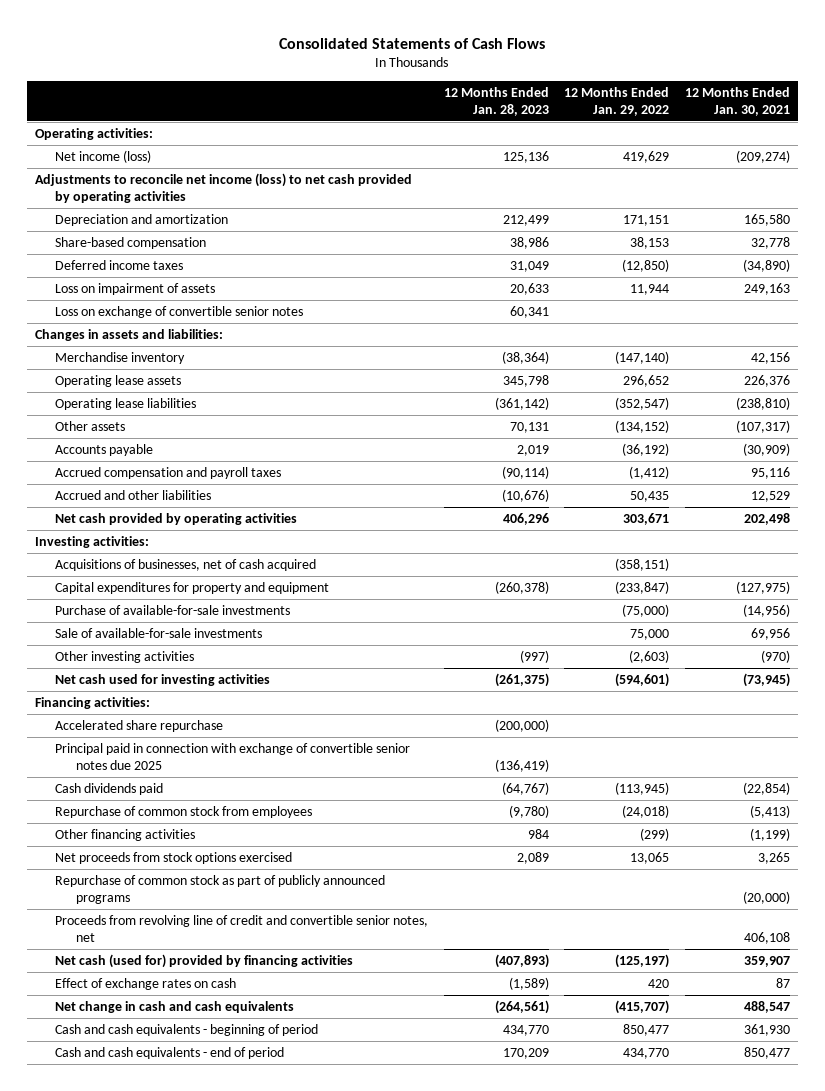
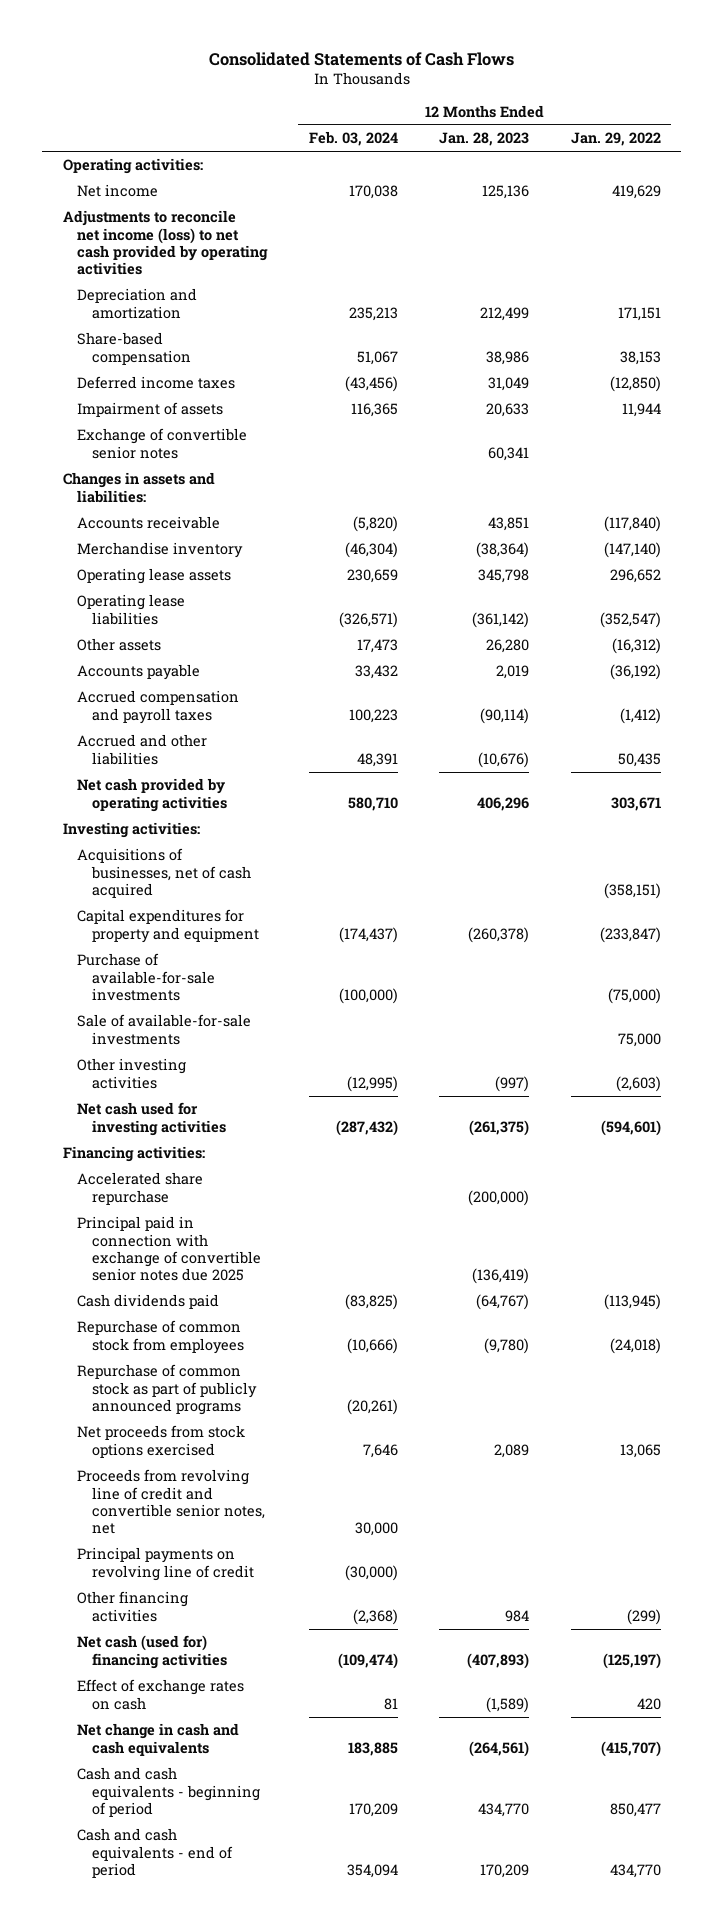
- | 12 Months Ended Jan. 28, 2023 | 12 Months Ended Jan. 29, 2022 | 12 Months Ended Jan. 30, 2021
+ | 12 Months Ended Feb. 03, 2024 | 12 Months Ended Jan. 28, 2023 | 12 Months Ended Jan. 29, 2022
- Net income (loss) | 125,136 | 419,629 | (209,274)
+ Net income | 170,038 | 125,136 | 419,629
- Loss on impairment of assets | 20,633 | 11,944 | 249,163
- Loss on exchange of convertible senior notes | 60,341 | |
+ Impairment of assets | 116,365 | 20,633 | 11,944
+ Exchange of convertible senior notes | | 60,341 |
+ Accounts receivable | (5,820) | 43,851 | (117,840)
- Other assets | 70,131 | (134,152) | (107,317)
+ Other assets | 17,473 | 26,280 | (16,312)
moved down: Net proceeds from stock options exercised | 7,646 | 2,089 | 13,065
- Net cash (used for) provided by financing activities | (407,893) | (125,197) | 359,907
+ Principal payments on revolving line of credit | (30,000) | |
moved down: Other financing activities | (2,368) | 984 | (299)
+ Net cash (used for) financing activities | (109,474) | (407,893) | (125,197)

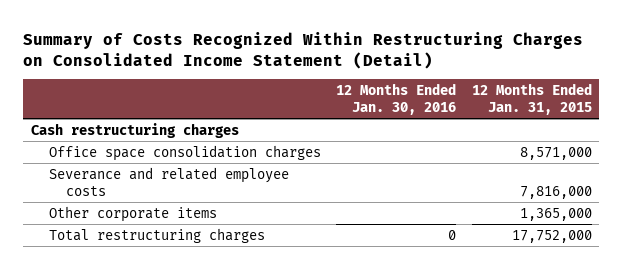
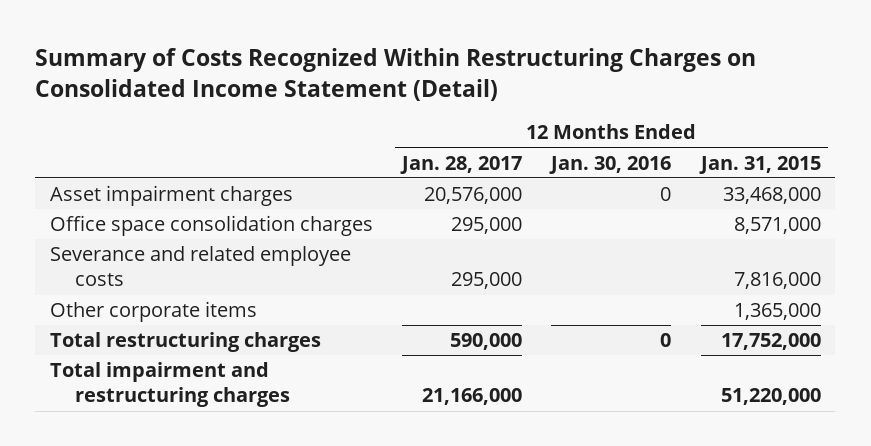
- | 12 Months Ended Jan. 30, 2016 | 12 Months Ended Jan. 31, 2015
+ | 12 Months Ended Jan. 28, 2017 | 12 Months Ended Jan. 30, 2016 | 12 Months Ended Jan. 31, 2015
- Cash restructuring charges
+ Asset impairment charges | 20,576,000 | 0 | 33,468,000
+ Total impairment and restructuring charges | 21,166,000 | | 51,220,000

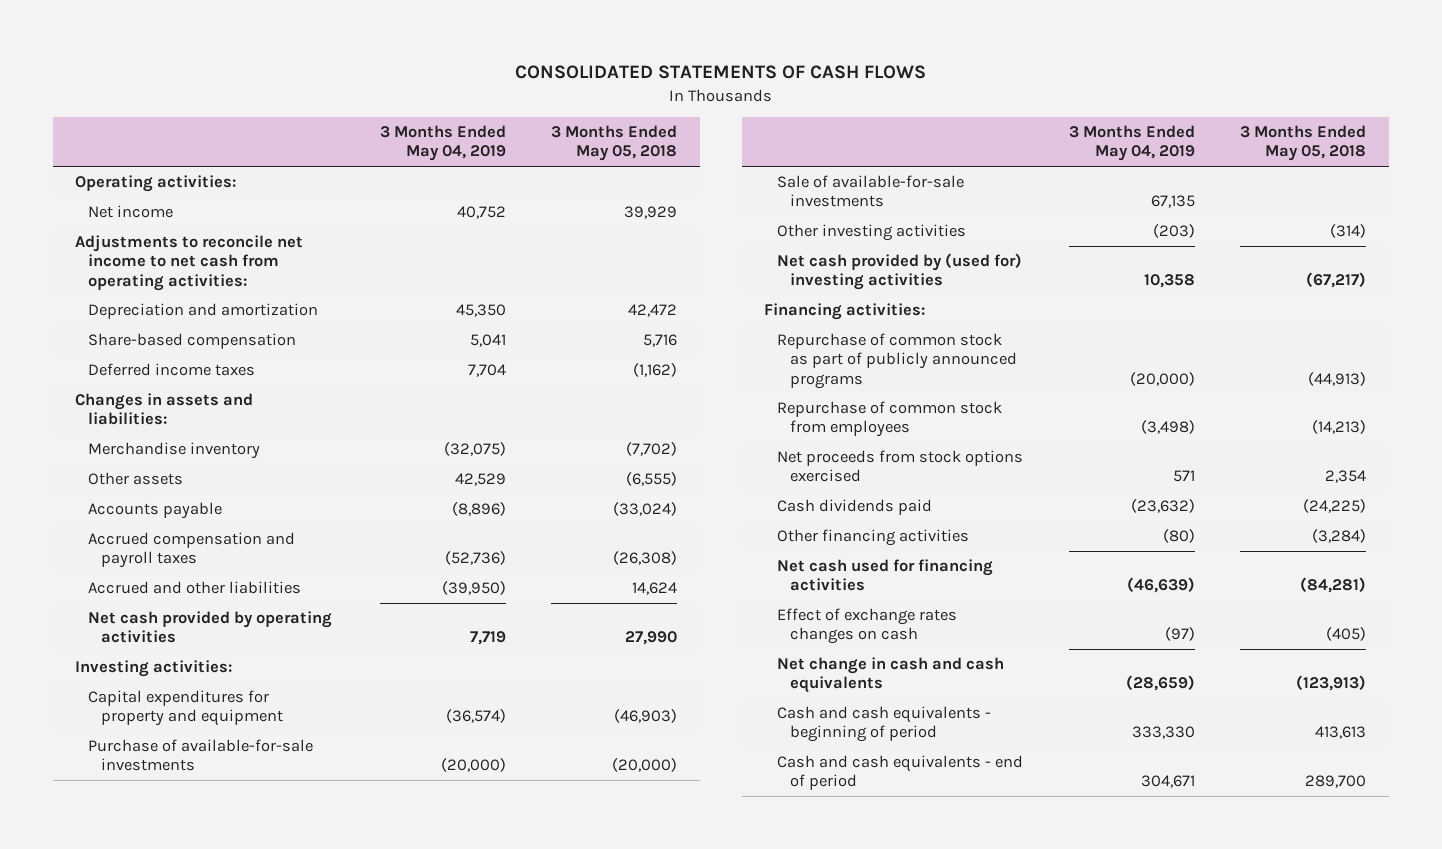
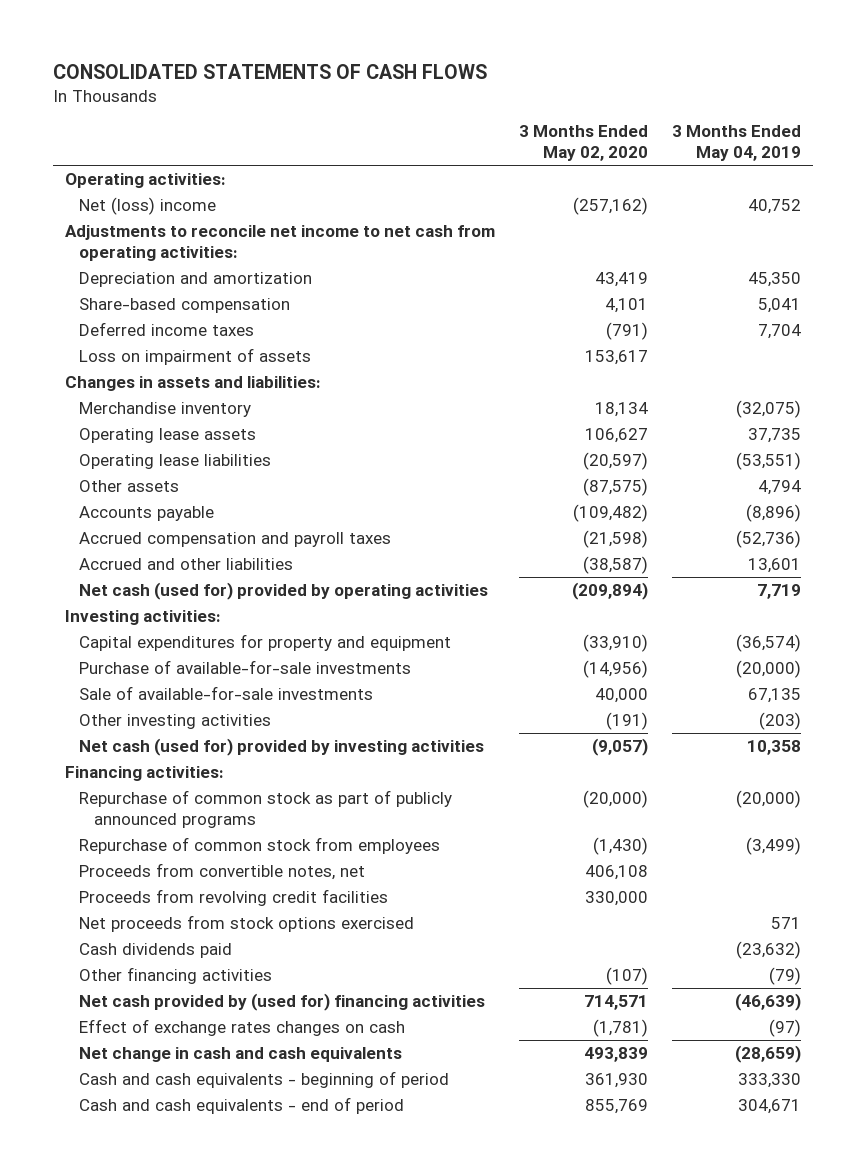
- | 3 Months Ended May 04, 2019 | 3 Months Ended May 05, 2018
+ | 3 Months Ended May 02, 2020 | 3 Months Ended May 04, 2019
- Net income | 40,752 | 39,929
+ Net (loss) income | (257,162) | 40,752
+ Loss on impairment of assets | 153,617 |
- Other assets | 42,529 | (6,555)
+ Operating lease assets | 106,627 | 37,735
+ Operating lease liabilities | (20,597) | (53,551)
+ Other assets | (87,575) | 4,794
- Accrued and other liabilities | (39,950) | 14,624
- Net cash provided by operating activities | 7,719 | 27,990
+ Accrued and other liabilities | (38,587) | 13,601
+ Net cash (used for) provided by operating activities | (209,894) | 7,719
- Net cash provided by (used for) investing activities | 10,358 | (67,217)
+ Net cash (used for) provided by investing activities | (9,057) | 10,358
- Repurchase of common stock from employees | (3,498) | (14,213)
+ Repurchase of common stock from employees | (1,430) | (3,499)
+ Proceeds from convertible notes, net | 406,108 |
+ Proceeds from revolving credit facilities | 330,000 |
- Other financing activities | (80) | (3,284)
- Net cash used for financing activities | (46,639) | (84,281)
+ Other financing activities | (107) | (79)
+ Net cash provided by (used for) financing activities | 714,571 | (46,639)

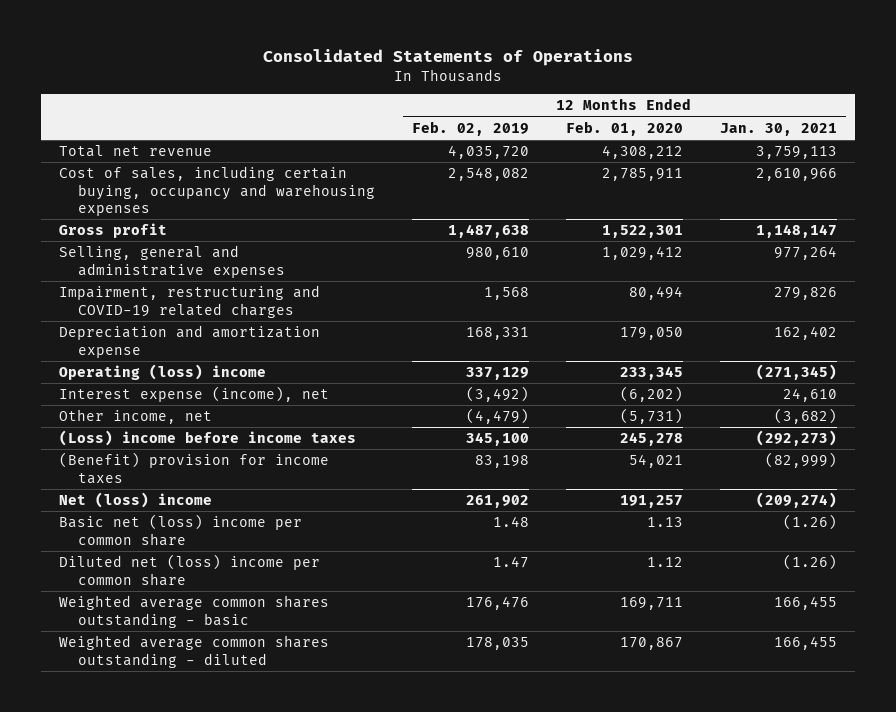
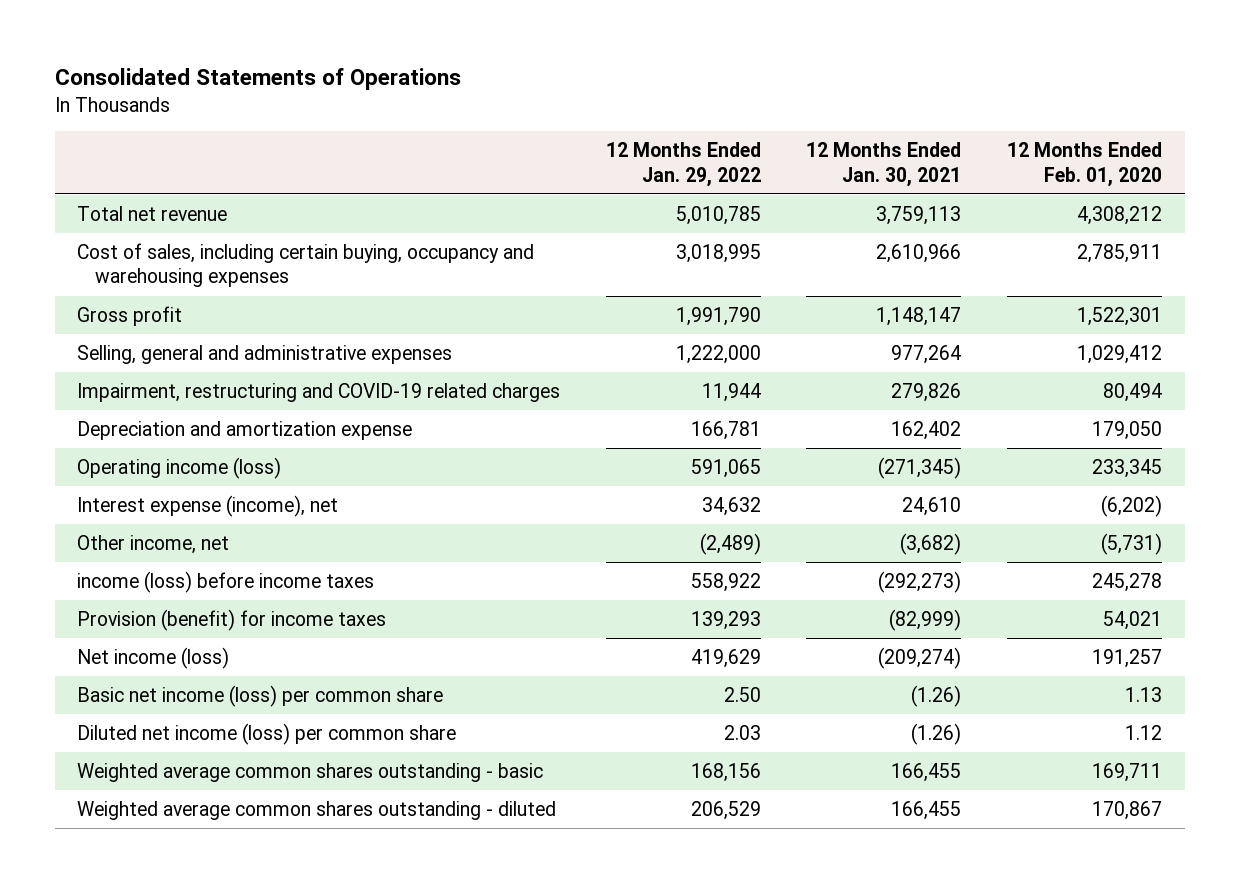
- | 12 Months Ended Feb. 02, 2019 | 12 Months Ended Feb. 01, 2020 | 12 Months Ended Jan. 30, 2021
+ | 12 Months Ended Jan. 29, 2022 | 12 Months Ended Jan. 30, 2021 | 12 Months Ended Feb. 01, 2020
- Operating (loss) income | 337,129 | 233,345 | (271,345)
+ Operating income (loss) | 591,065 | (271,345) | 233,345
- (Loss) income before income taxes | 345,100 | 245,278 | (292,273)
- (Benefit) provision for income taxes | 83,198 | 54,021 | (82,999)
- Net (loss) income | 261,902 | 191,257 | (209,274)
- Basic net (loss) income per common share | 1.48 | 1.13 | (1.26)
- Diluted net (loss) income per common share | 1.47 | 1.12 | (1.26)
+ income (loss) before income taxes | 558,922 | (292,273) | 245,278
+ Provision (benefit) for income taxes | 139,293 | (82,999) | 54,021
+ Net income (loss) | 419,629 | (209,274) | 191,257
+ Basic net income (loss) per common share | 2.50 | (1.26) | 1.13
+ Diluted net income (loss) per common share | 2.03 | (1.26) | 1.12

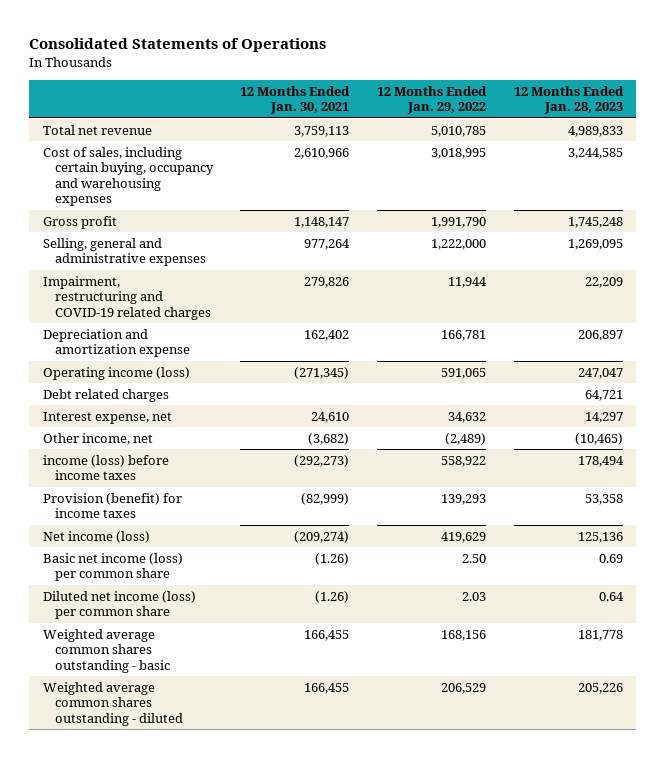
- | 12 Months Ended Jan. 29, 2022 | 12 Months Ended Jan. 30, 2021 | 12 Months Ended Feb. 01, 2020
+ | 12 Months Ended Jan. 30, 2021 | 12 Months Ended Jan. 29, 2022 | 12 Months Ended Jan. 28, 2023
- Interest expense (income), net | 34,632 | 24,610 | (6,202)
+ Debt related charges | | | 64,721
+ Interest expense, net | 24,610 | 34,632 | 14,297

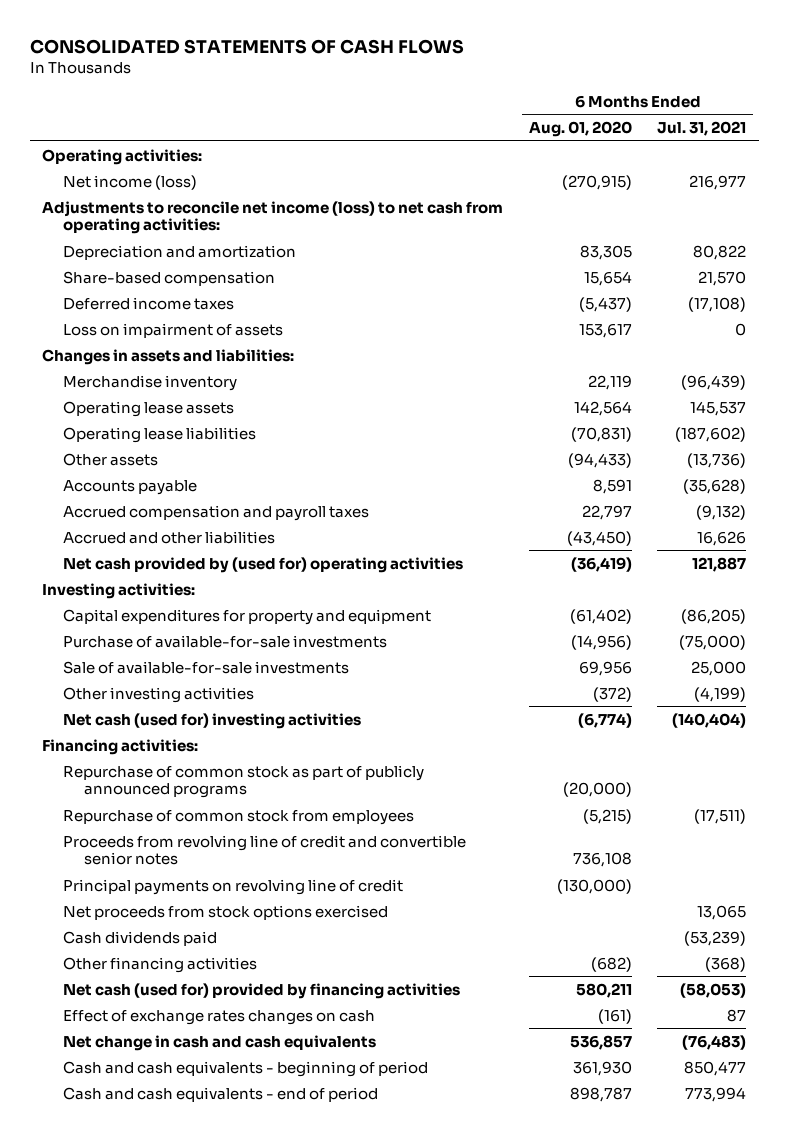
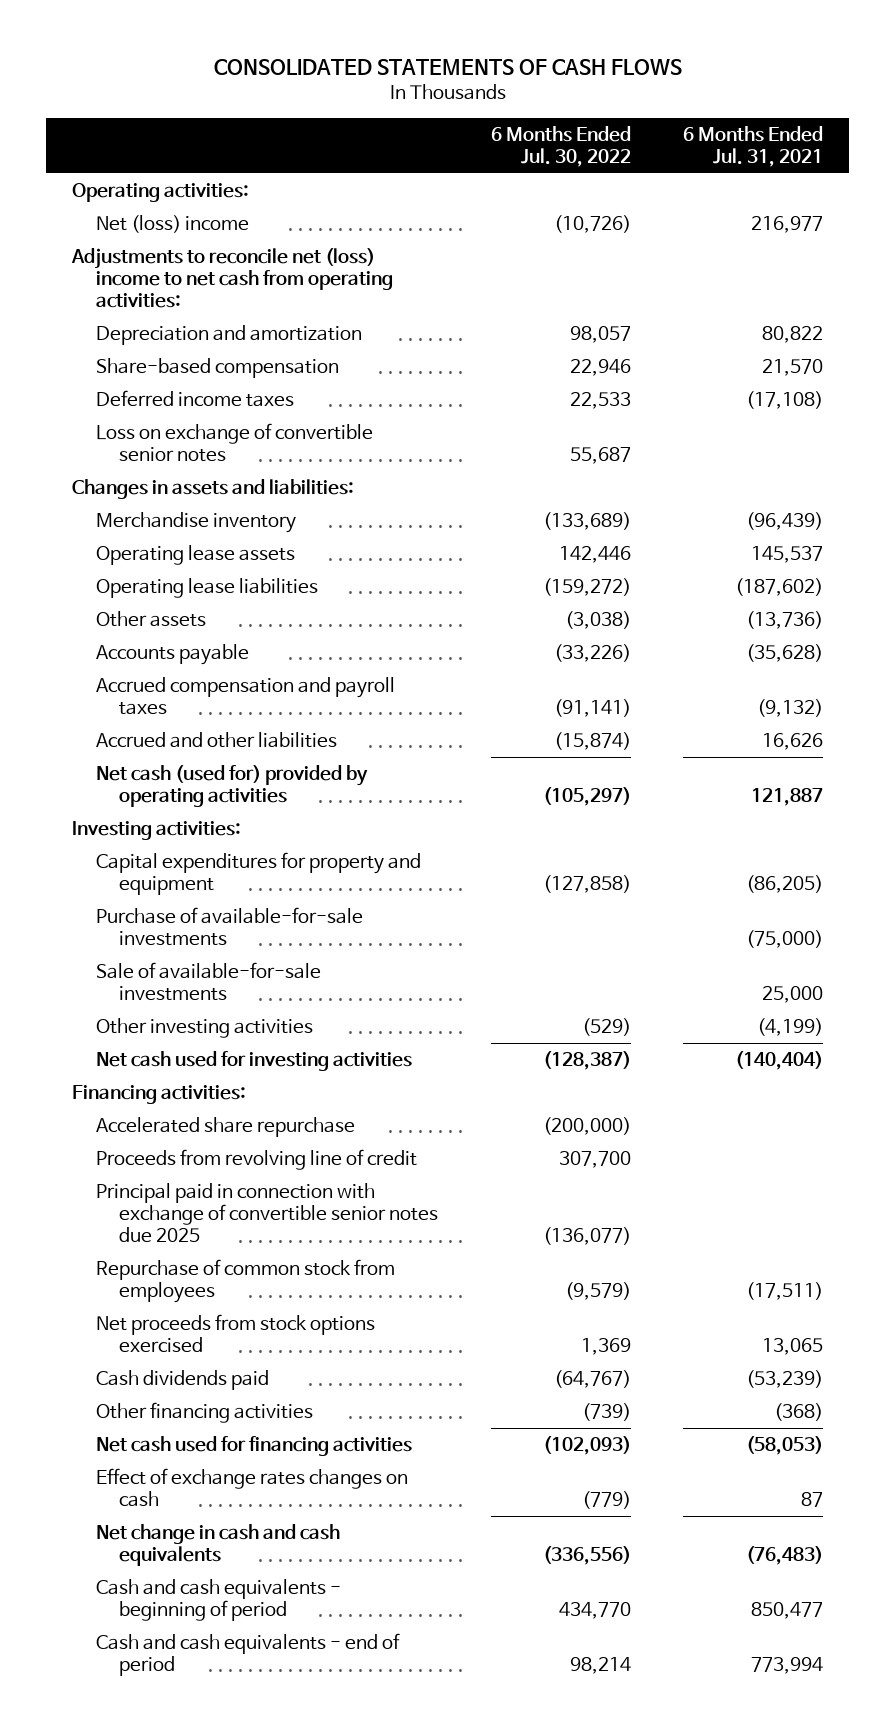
- | 6 Months Ended Aug. 01, 2020 | 6 Months Ended Jul. 31, 2021
+ | 6 Months Ended Jul. 30, 2022 | 6 Months Ended Jul. 31, 2021
- Net income (loss) | (270,915) | 216,977
- Adjustments to reconcile net income (loss) to net cash from operating activities:
+ Net (loss) income | (10,726) | 216,977
+ Adjustments to reconcile net (loss) income to net cash from operating activities:
- Loss on impairment of assets | 153,617 | 0
+ Loss on exchange of convertible senior notes | 55,687 |
- Net cash provided by (used for) operating activities | (36,419) | 121,887
+ Net cash (used for) provided by operating activities | (105,297) | 121,887
- Net cash (used for) investing activities | (6,774) | (140,404)
+ Net cash used for investing activities | (128,387) | (140,404)
- Repurchase of common stock as part of publicly announced programs | (20,000) |
+ Accelerated share repurchase | (200,000) |
+ Proceeds from revolving line of credit | 307,700 |
+ Principal paid in connection with exchange of convertible senior notes due 2025 | (136,077) |
- Proceeds from revolving line of credit and convertible senior notes | 736,108 |
- Principal payments on revolving line of credit | (130,000) |
- Net cash (used for) provided by financing activities | 580,211 | (58,053)
+ Net cash used for financing activities | (102,093) | (58,053)

